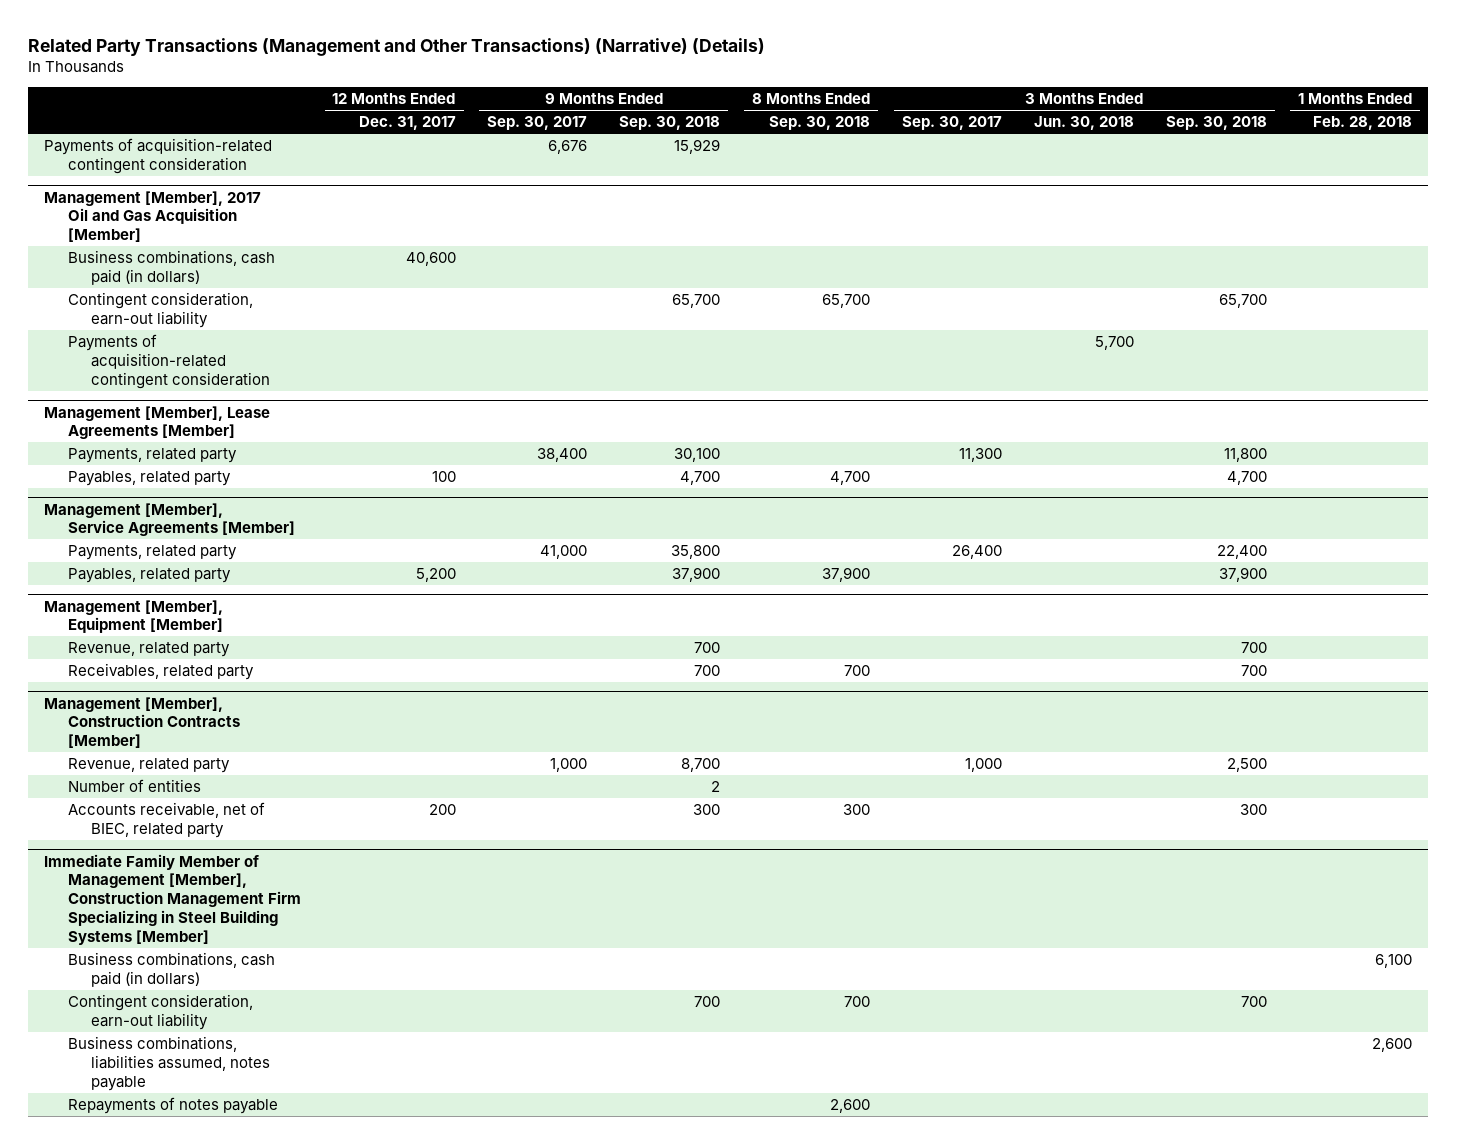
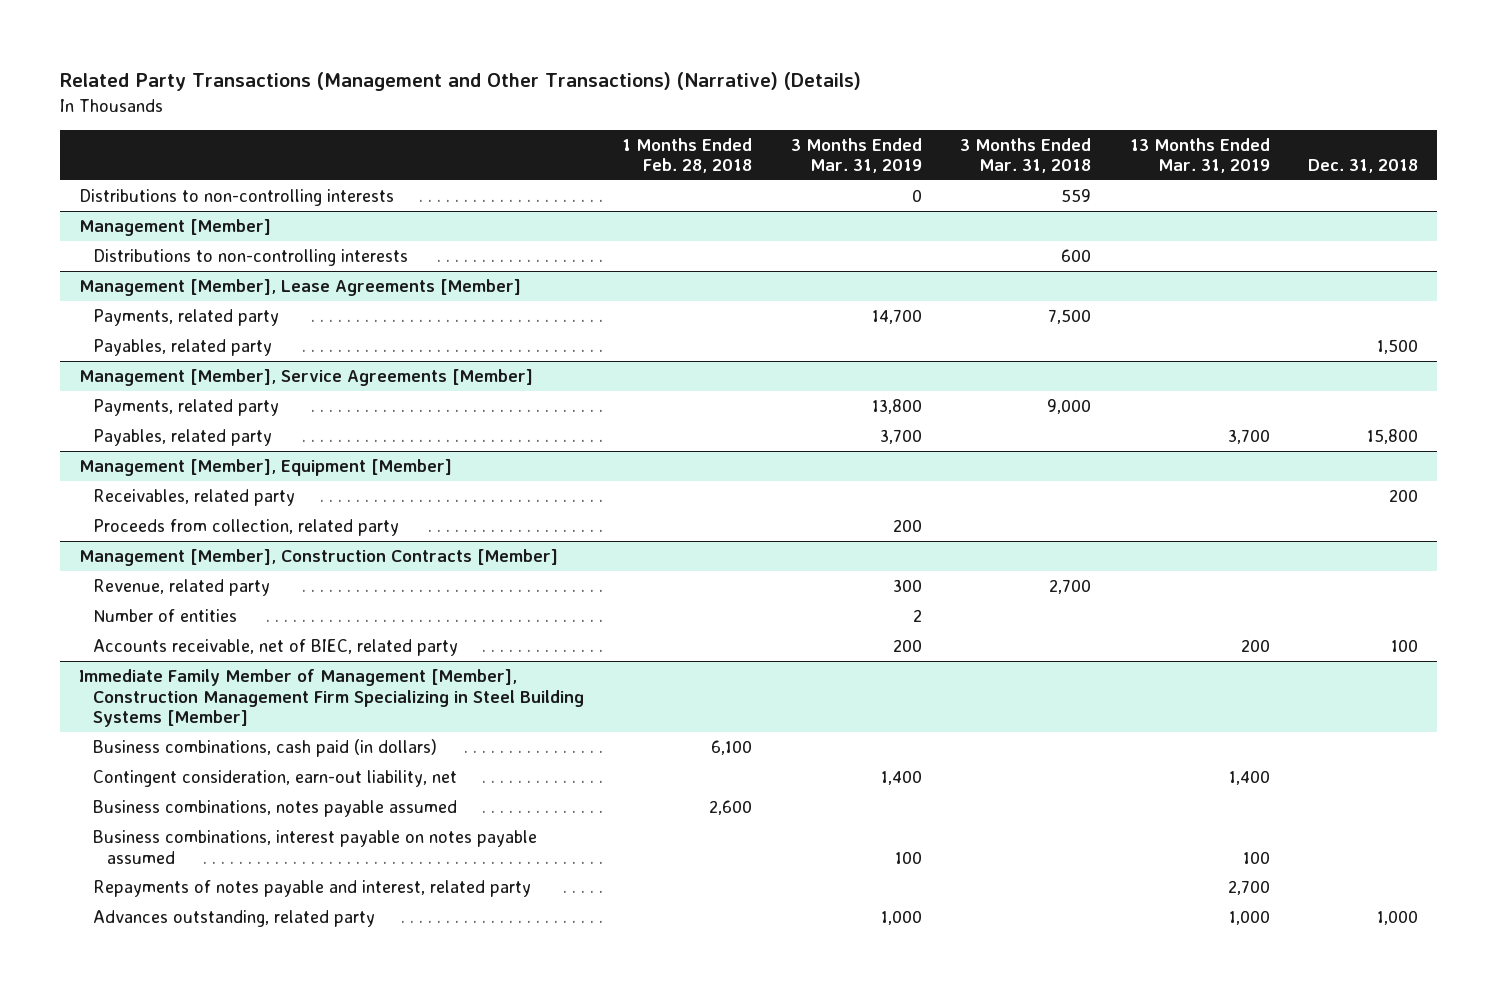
- | 12 Months Ended Dec. 31, 2017 | 9 Months Ended Sep. 30, 2017 | 9 Months Ended Sep. 30, 2018 | 8 Months Ended Sep. 30, 2018 | 3 Months Ended Sep. 30, 2017 | 3 Months Ended Jun. 30, 2018 | 3 Months Ended Sep. 30, 2018 | 1 Months Ended Feb. 28, 2018
+ | 1 Months Ended Feb. 28, 2018 | 3 Months Ended Mar. 31, 2019 | 3 Months Ended Mar. 31, 2018 | 13 Months Ended Mar. 31, 2019 | Dec. 31, 2018
- Payments of acquisition-related contingent consideration | | 6,676 | 15,929 | | | | |
- Management [Member], 2017 Oil and Gas Acquisition [Member]
- Business combinations, cash paid (in dollars) | 40,600 | | | | | | |
- Contingent consideration, earn-out liability | | | 65,700 | 65,700 | | | 65,700 |
- Payments of acquisition-related contingent consideration | | | | | | 5,700 | |
+ Distributions to non-controlling interests | | 0 | 559 | |
+ Management [Member]
+ Distributions to non-controlling interests | | | 600 | |
@ Management [Member], Equipment [Member]
- Revenue, related party | | | 700 | | | | 700 |
+ Proceeds from collection, related party | | 200 | | |
@ Immediate Family Member of Management [Member], Construction Management Firm Specializing in Steel Building Systems [Member]
- Contingent consideration, earn-out liability | | | 700 | 700 | | | 700 |
- Business combinations, liabilities assumed, notes payable | | | | | | | | 2,600
- Repayments of notes payable | | | | 2,600 | | | |
+ Contingent consideration, earn-out liability, net | | 1,400 | | 1,400 |
+ Business combinations, notes payable assumed | 2,600 | | | |
+ Business combinations, interest payable on notes payable assumed | | 100 | | 100 |
+ Repayments of notes payable and interest, related party | | | | 2,700 |
+ Advances outstanding, related party | | 1,000 | | 1,000 | 1,000

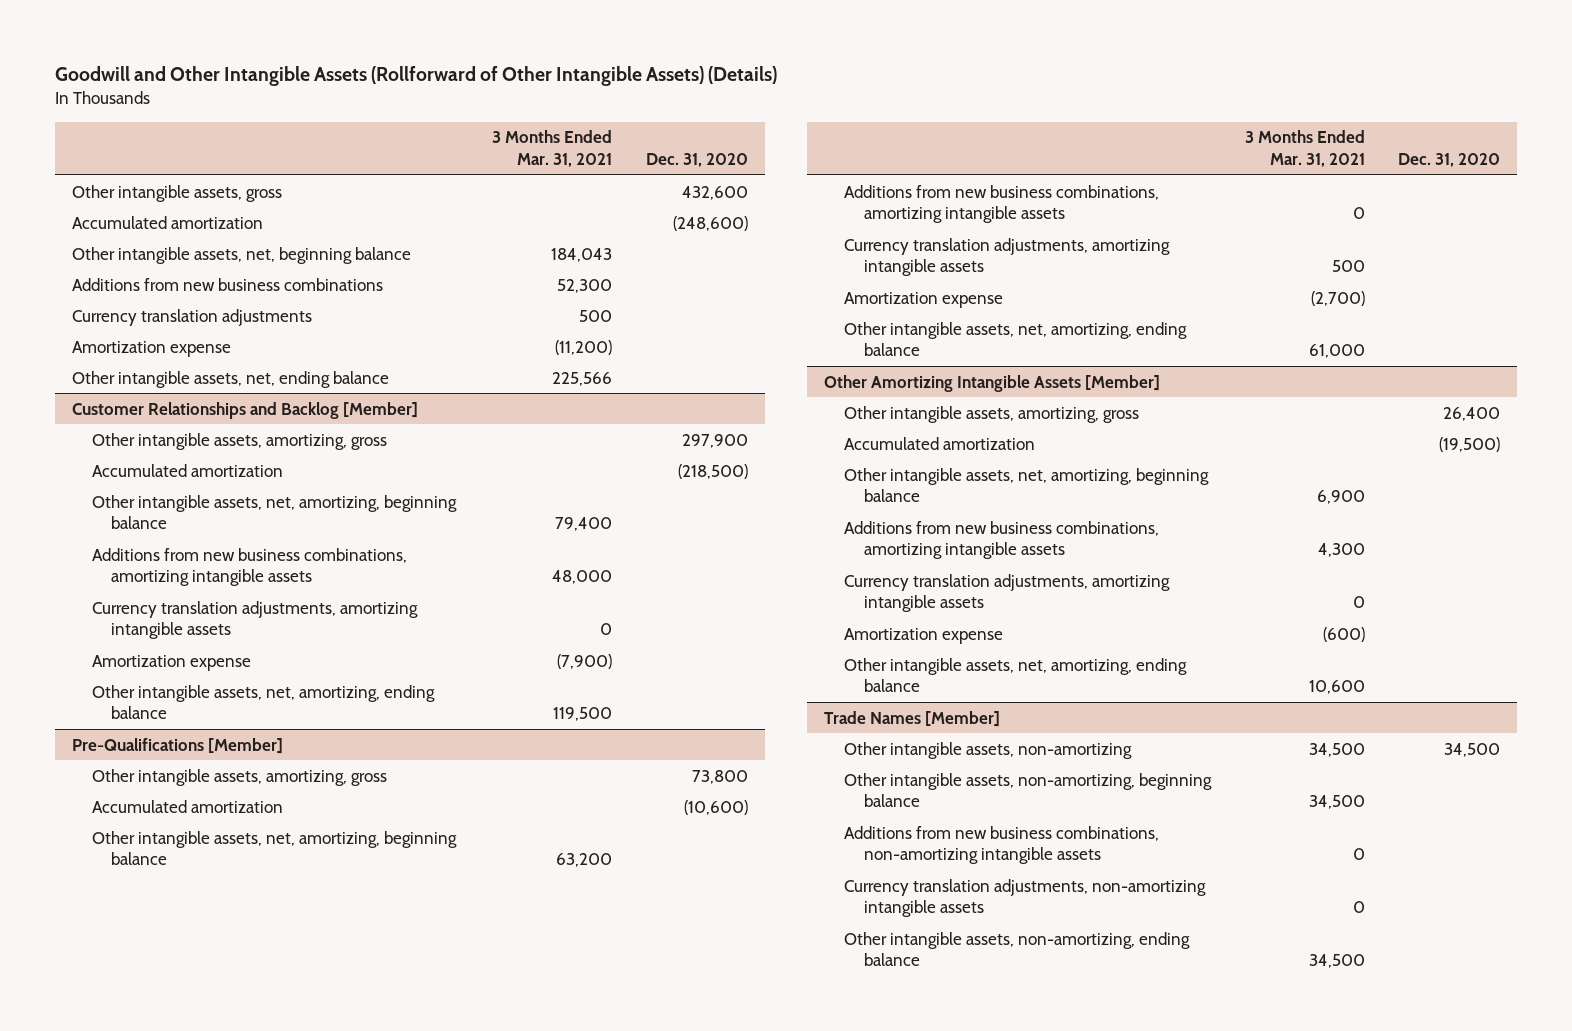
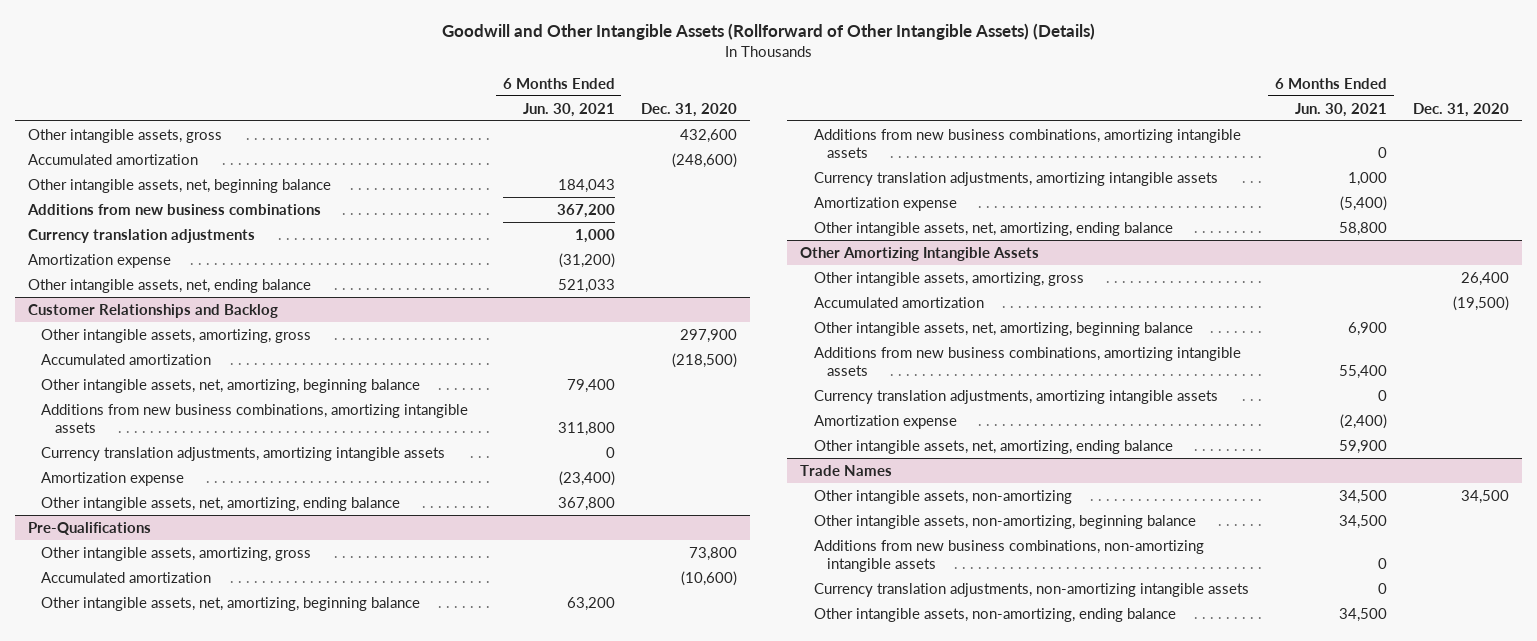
- | 3 Months Ended Mar. 31, 2021 | Dec. 31, 2020
+ | 6 Months Ended Jun. 30, 2021 | Dec. 31, 2020
- Customer Relationships and Backlog [Member]
+ Customer Relationships and Backlog
- Pre-Qualifications [Member]
+ Pre-Qualifications
- Other Amortizing Intangible Assets [Member]
+ Other Amortizing Intangible Assets
- Trade Names [Member]
+ Trade Names

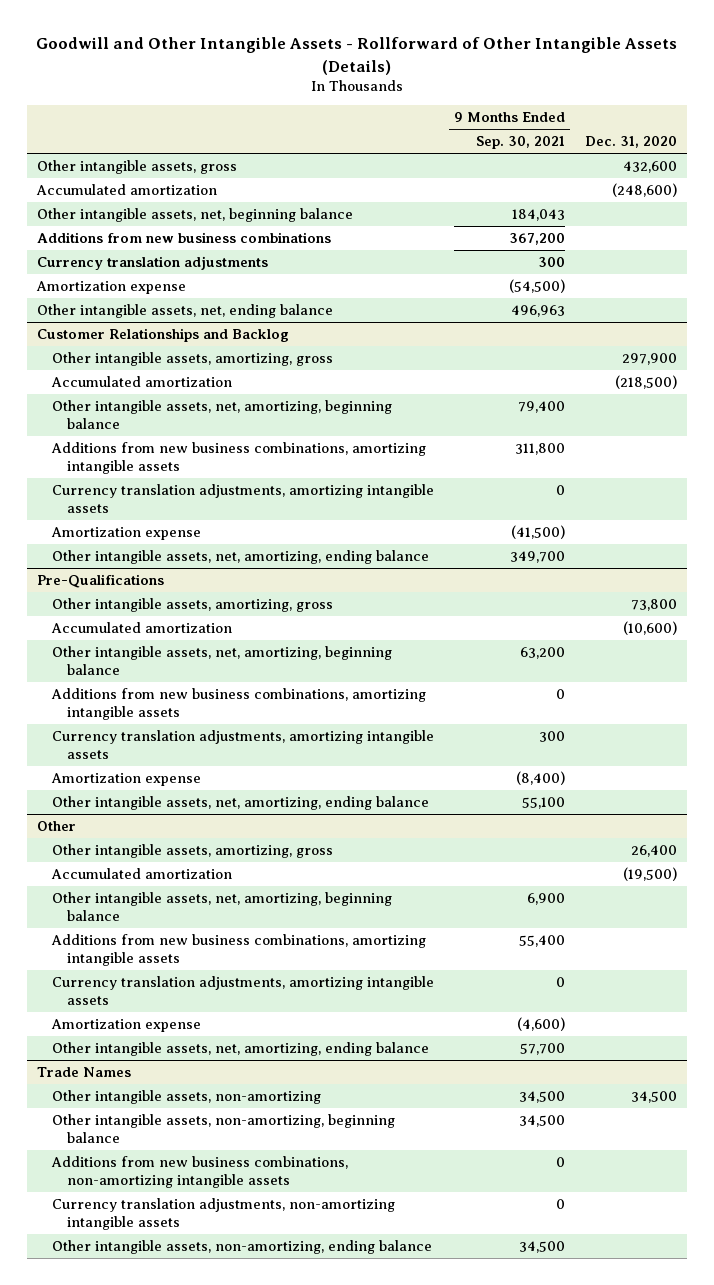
- Goodwill and Other Intangible Assets (Rollforward of Other Intangible Assets) (Details)
+ Goodwill and Other Intangible Assets - Rollforward of Other Intangible Assets (Details)
- | 6 Months Ended Jun. 30, 2021 | Dec. 31, 2020
+ | 9 Months Ended Sep. 30, 2021 | Dec. 31, 2020
- Other Amortizing Intangible Assets
+ Other

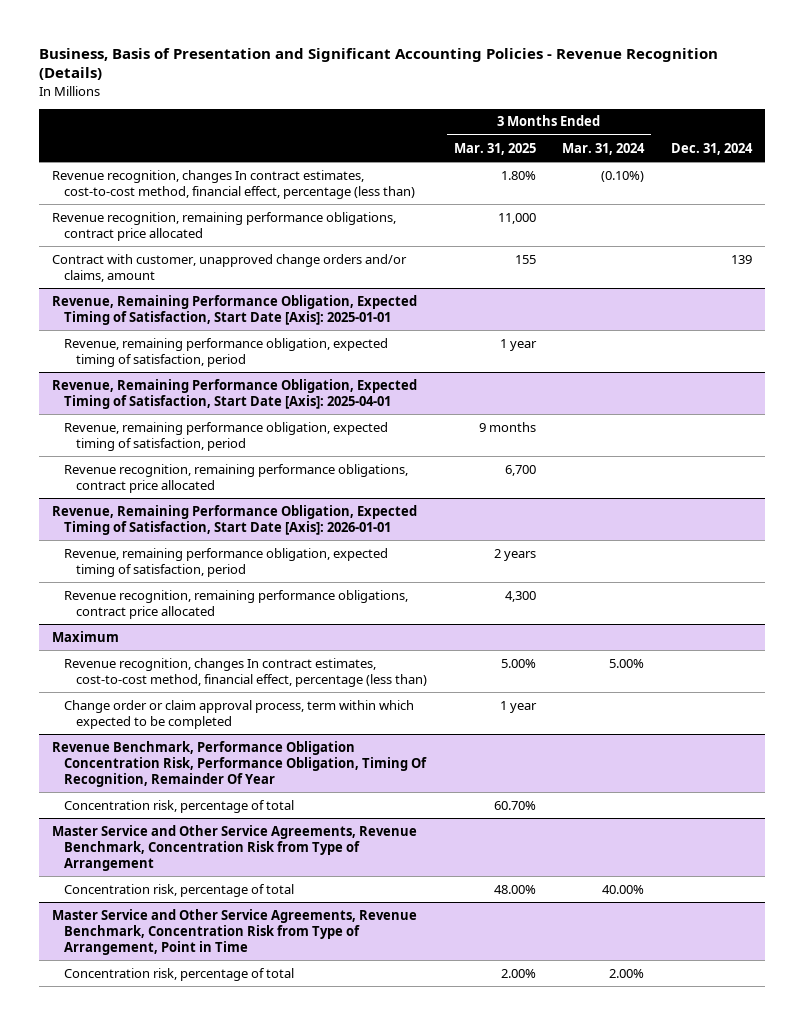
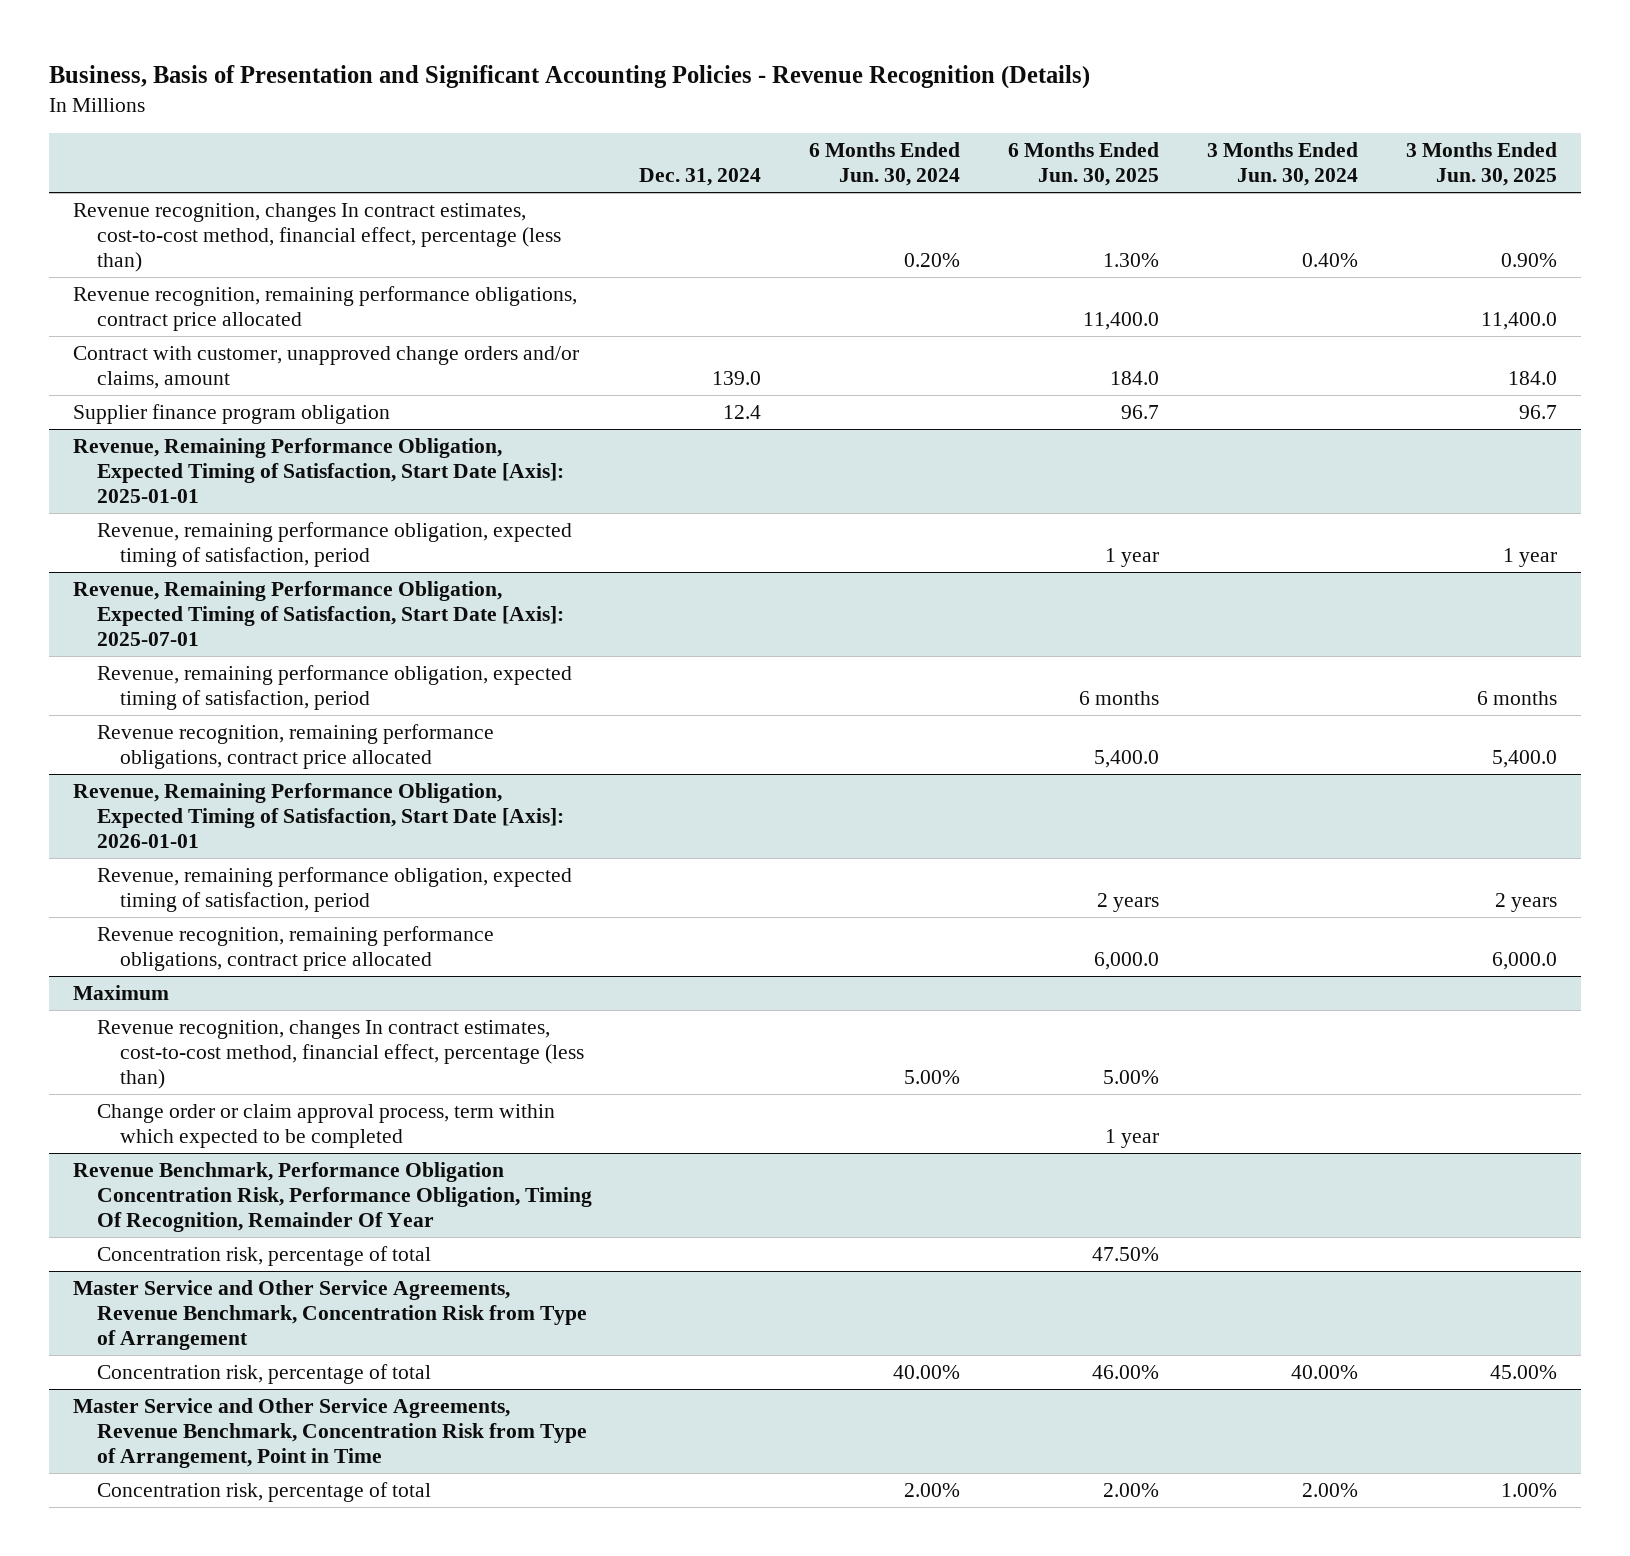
- | 3 Months Ended Mar. 31, 2025 | 3 Months Ended Mar. 31, 2024 | Dec. 31, 2024
+ | Dec. 31, 2024 | 6 Months Ended Jun. 30, 2024 | 6 Months Ended Jun. 30, 2025 | 3 Months Ended Jun. 30, 2024 | 3 Months Ended Jun. 30, 2025
- Contract with customer, unapproved change orders and/or claims, amount | 155 | | 139
+ Contract with customer, unapproved change orders and/or claims, amount | 139.0 | | 184.0 | | 184.0
+ Supplier finance program obligation | 12.4 | | 96.7 | | 96.7
- Revenue, Remaining Performance Obligation, Expected Timing of Satisfaction, Start Date [Axis]: 2025-04-01
- Revenue, remaining performance obligation, expected timing of satisfaction, period | 9 months | |
- Revenue recognition, remaining performance obligations, contract price allocated | 6,700 | |
+ Revenue, Remaining Performance Obligation, Expected Timing of Satisfaction, Start Date [Axis]: 2025-07-01
+ Revenue, remaining performance obligation, expected timing of satisfaction, period | | | 6 months | | 6 months
+ Revenue recognition, remaining performance obligations, contract price allocated | | | 5,400.0 | | 5,400.0

